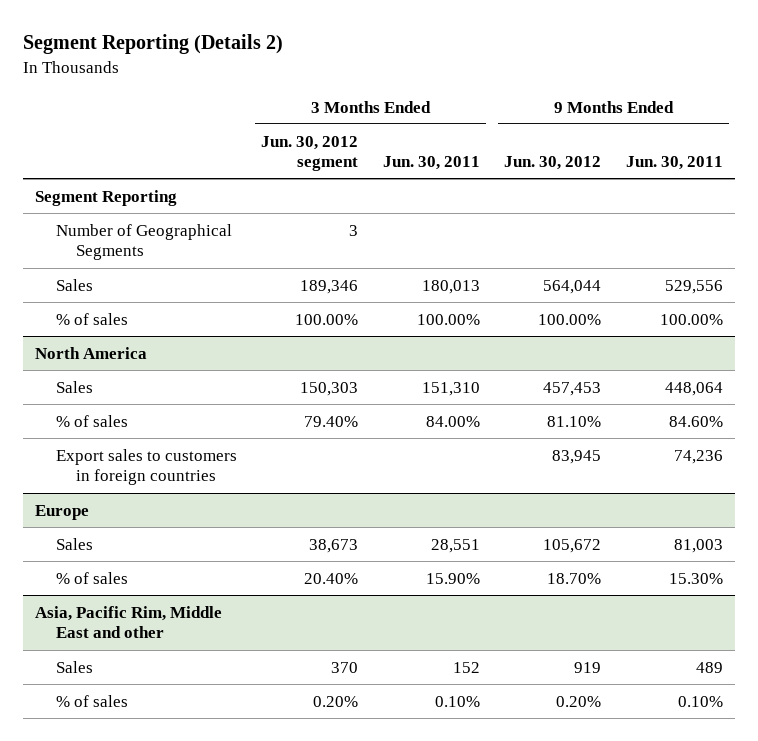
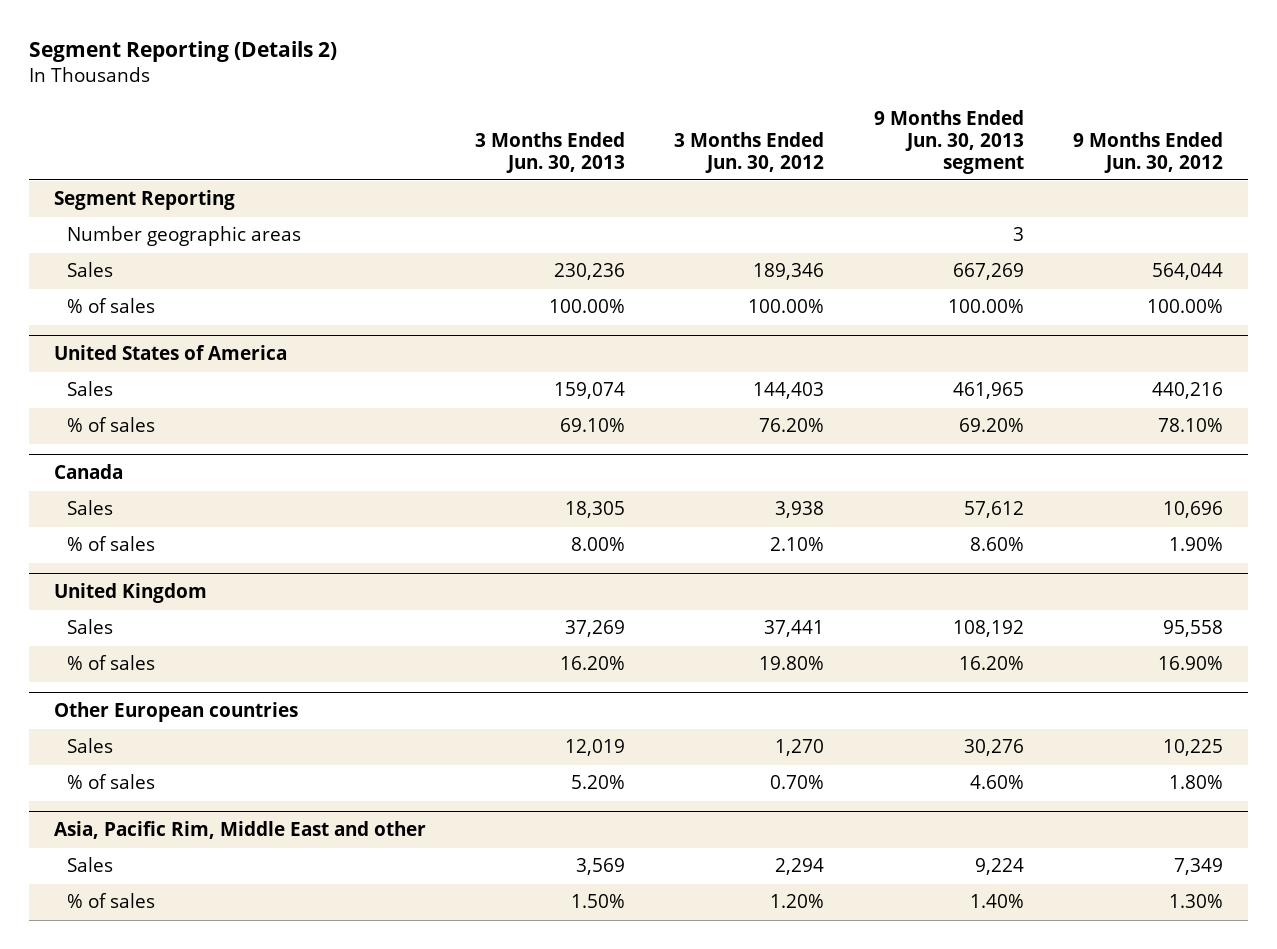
- | 3 Months Ended Jun. 30, 2012 segment | 3 Months Ended Jun. 30, 2011 | 9 Months Ended Jun. 30, 2012 | 9 Months Ended Jun. 30, 2011
+ | 3 Months Ended Jun. 30, 2013 | 3 Months Ended Jun. 30, 2012 | 9 Months Ended Jun. 30, 2013 segment | 9 Months Ended Jun. 30, 2012
- Number of Geographical Segments | 3 | | |
+ Number geographic areas | | | 3 |
- North America
- Sales | 150,303 | 151,310 | 457,453 | 448,064
- % of sales | 79.40% | 84.00% | 81.10% | 84.60%
- Export sales to customers in foreign countries | | | 83,945 | 74,236
- Europe
- Sales | 38,673 | 28,551 | 105,672 | 81,003
- % of sales | 20.40% | 15.90% | 18.70% | 15.30%
+ United States of America
+ Sales | 159,074 | 144,403 | 461,965 | 440,216
+ % of sales | 69.10% | 76.20% | 69.20% | 78.10%
+ Canada
+ Sales | 18,305 | 3,938 | 57,612 | 10,696
+ % of sales | 8.00% | 2.10% | 8.60% | 1.90%
+ United Kingdom
+ Sales | 37,269 | 37,441 | 108,192 | 95,558
+ % of sales | 16.20% | 19.80% | 16.20% | 16.90%
+ Other European countries
+ Sales | 12,019 | 1,270 | 30,276 | 10,225
+ % of sales | 5.20% | 0.70% | 4.60% | 1.80%
@ Asia, Pacific Rim, Middle East and other
- Sales | 370 | 152 | 919 | 489
- % of sales | 0.20% | 0.10% | 0.20% | 0.10%
+ Sales | 3,569 | 2,294 | 9,224 | 7,349
+ % of sales | 1.50% | 1.20% | 1.40% | 1.30%

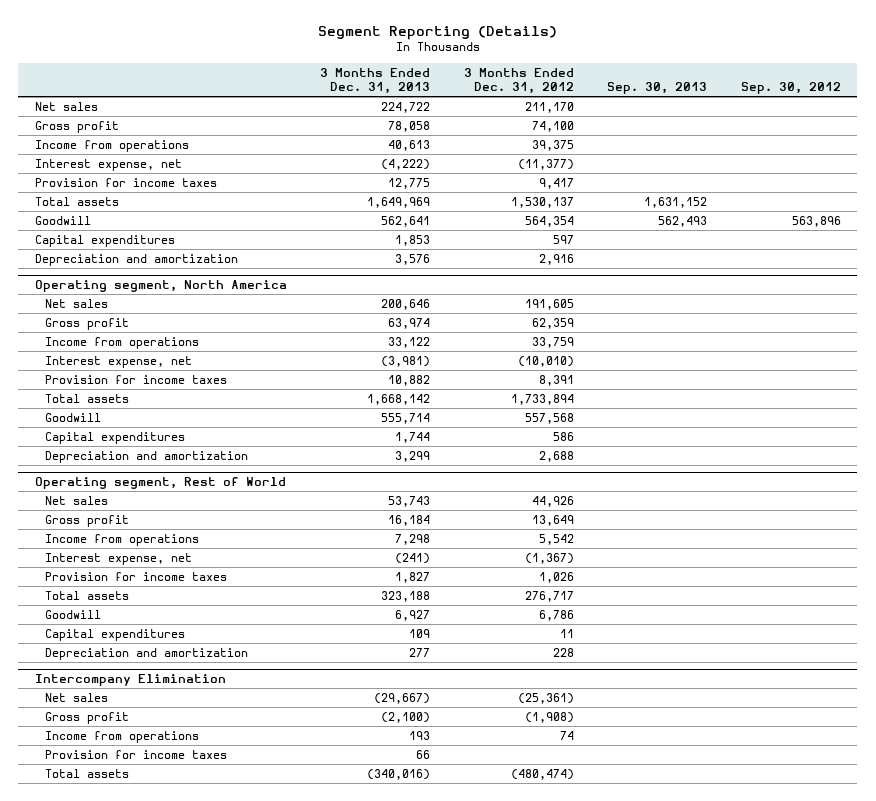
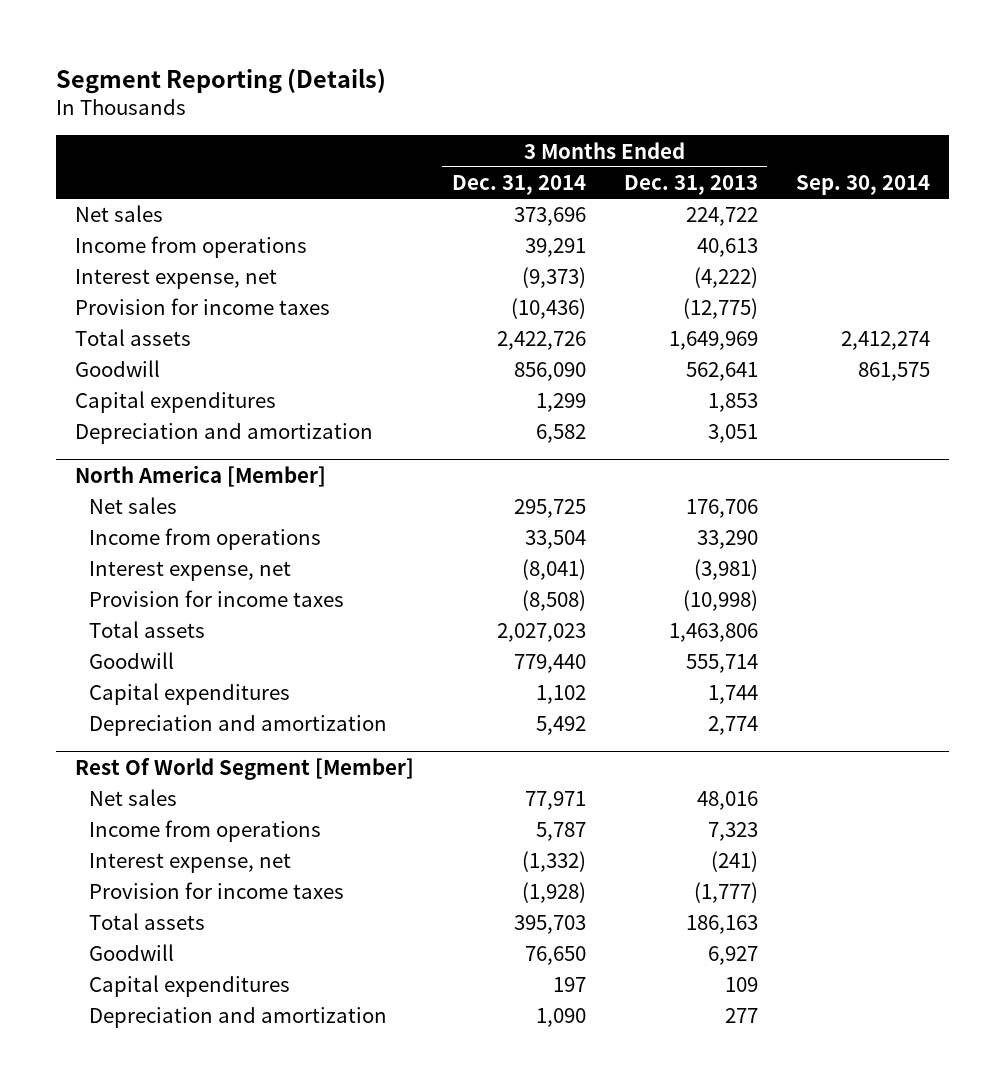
- | 3 Months Ended Dec. 31, 2013 | 3 Months Ended Dec. 31, 2012 | Sep. 30, 2013 | Sep. 30, 2012
+ | 3 Months Ended Dec. 31, 2014 | 3 Months Ended Dec. 31, 2013 | Sep. 30, 2014
- Gross profit | 78,058 | 74,100 | |
- Provision for income taxes | 12,775 | 9,417 | |
+ Provision for income taxes | (10,436) | (12,775) |
- Depreciation and amortization | 3,576 | 2,916 | |
- Operating segment, North America
- Net sales | 200,646 | 191,605 | |
- Gross profit | 63,974 | 62,359 | |
- Income from operations | 33,122 | 33,759 | |
+ Depreciation and amortization | 6,582 | 3,051 |
+ North America [Member]
+ Net sales | 295,725 | 176,706 |
+ Income from operations | 33,504 | 33,290 |
- Provision for income taxes | 10,882 | 8,391 | |
- Total assets | 1,668,142 | 1,733,894 | |
+ Provision for income taxes | (8,508) | (10,998) |
+ Total assets | 2,027,023 | 1,463,806 |
- Depreciation and amortization | 3,299 | 2,688 | |
- Operating segment, Rest of World
- Net sales | 53,743 | 44,926 | |
- Gross profit | 16,184 | 13,649 | |
- Income from operations | 7,298 | 5,542 | |
+ Depreciation and amortization | 5,492 | 2,774 |
+ Rest Of World Segment [Member]
+ Net sales | 77,971 | 48,016 |
+ Income from operations | 5,787 | 7,323 |
- Provision for income taxes | 1,827 | 1,026 | |
- Total assets | 323,188 | 276,717 | |
+ Provision for income taxes | (1,928) | (1,777) |
+ Total assets | 395,703 | 186,163 |
- Intercompany Elimination
- Net sales | (29,667) | (25,361) | |
- Gross profit | (2,100) | (1,908) | |
- Income from operations | 193 | 74 | |
- Provision for income taxes | 66 | | |
- Total assets | (340,016) | (480,474) | |

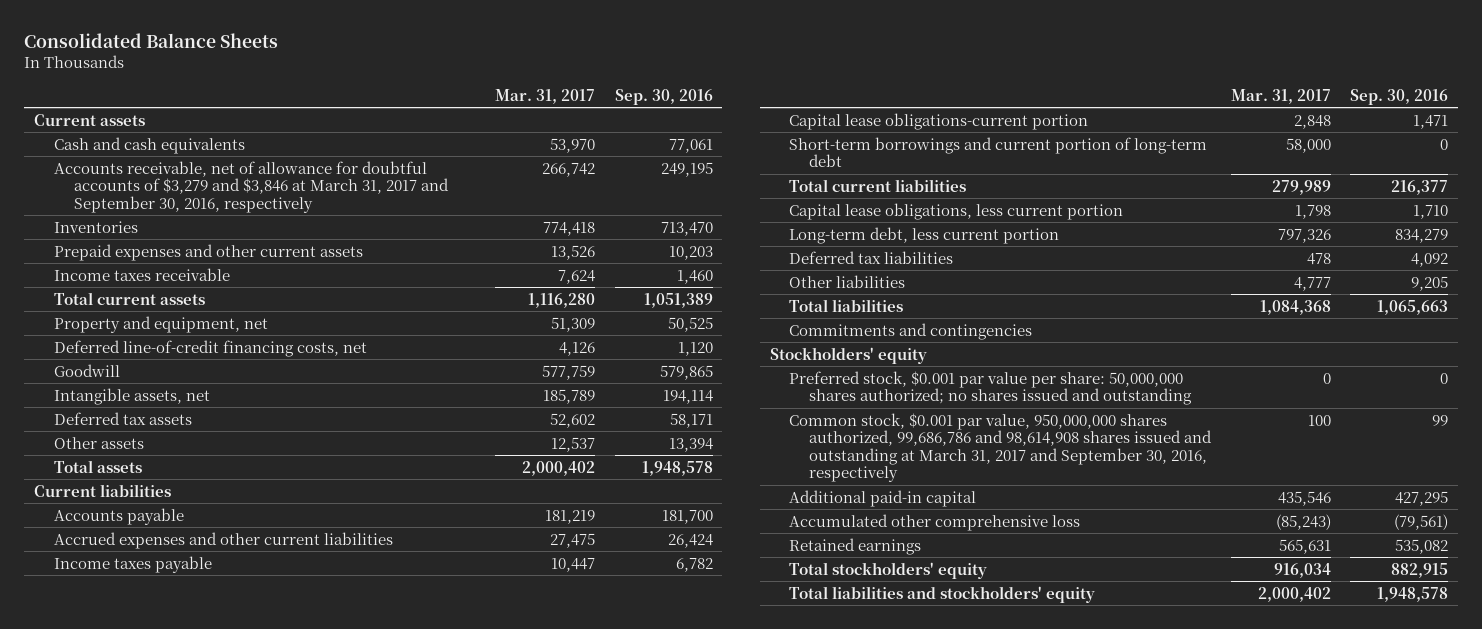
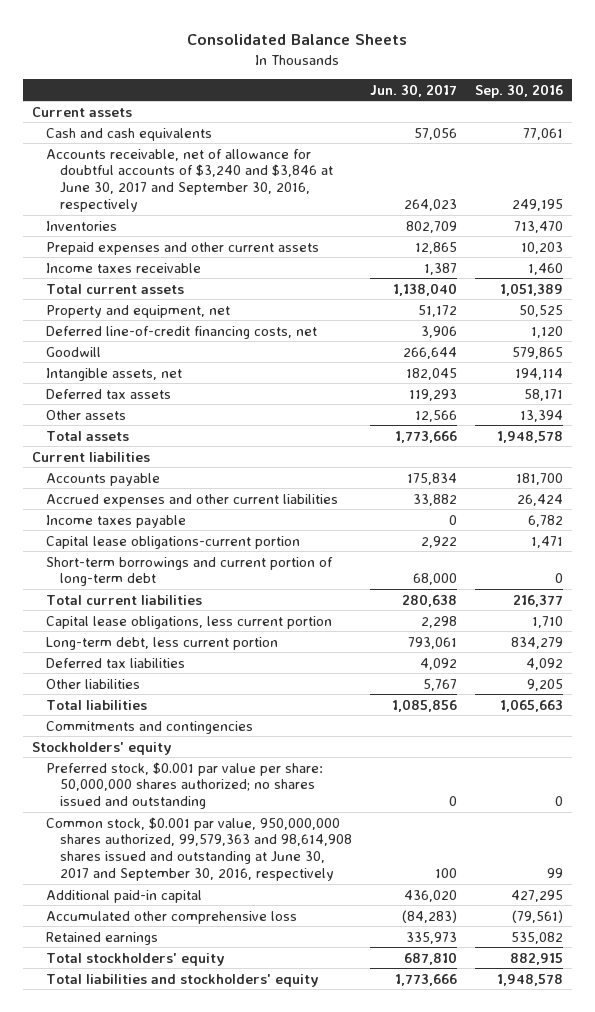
- | Mar. 31, 2017 | Sep. 30, 2016
+ | Jun. 30, 2017 | Sep. 30, 2016
- Accounts receivable, net of allowance for doubtful accounts of $3,279 and $3,846 at March 31, 2017 and September 30, 2016, respectively | 266,742 | 249,195
+ Accounts receivable, net of allowance for doubtful accounts of $3,240 and $3,846 at June 30, 2017 and September 30, 2016, respectively | 264,023 | 249,195
- Common stock, $0.001 par value, 950,000,000 shares authorized, 99,686,786 and 98,614,908 shares issued and outstanding at March 31, 2017 and September 30, 2016, respectively | 100 | 99
+ Common stock, $0.001 par value, 950,000,000 shares authorized, 99,579,363 and 98,614,908 shares issued and outstanding at June 30, 2017 and September 30, 2016, respectively | 100 | 99

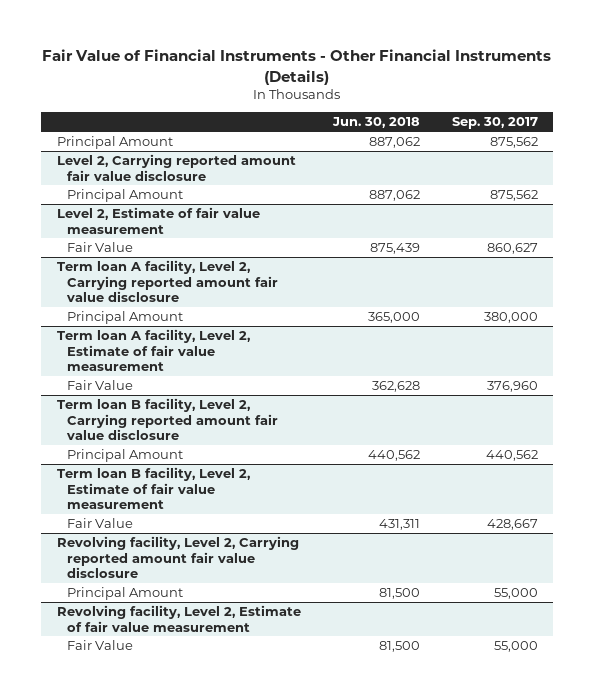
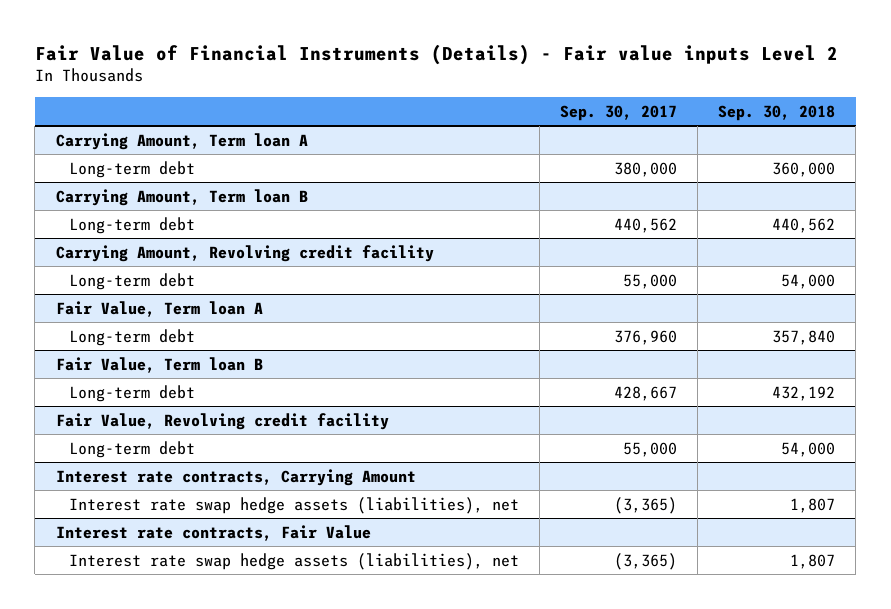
- Fair Value of Financial Instruments - Other Financial Instruments (Details)
+ Fair Value of Financial Instruments (Details) - Fair value inputs Level 2
- | Jun. 30, 2018 | Sep. 30, 2017
+ | Sep. 30, 2017 | Sep. 30, 2018
- Principal Amount | 887,062 | 875,562
- Level 2, Carrying reported amount fair value disclosure
- Principal Amount | 887,062 | 875,562
- Level 2, Estimate of fair value measurement
- Fair Value | 875,439 | 860,627
- Term loan A facility, Level 2, Carrying reported amount fair value disclosure
- Principal Amount | 365,000 | 380,000
- Term loan A facility, Level 2, Estimate of fair value measurement
- Fair Value | 362,628 | 376,960
- Term loan B facility, Level 2, Carrying reported amount fair value disclosure
- Principal Amount | 440,562 | 440,562
- Term loan B facility, Level 2, Estimate of fair value measurement
- Fair Value | 431,311 | 428,667
- Revolving facility, Level 2, Carrying reported amount fair value disclosure
- Principal Amount | 81,500 | 55,000
- Revolving facility, Level 2, Estimate of fair value measurement
- Fair Value | 81,500 | 55,000
+ Carrying Amount, Term loan A
+ Long-term debt | 380,000 | 360,000
+ Carrying Amount, Term loan B
+ Long-term debt | 440,562 | 440,562
+ Carrying Amount, Revolving credit facility
+ Long-term debt | 55,000 | 54,000
+ Fair Value, Term loan A
+ Long-term debt | 376,960 | 357,840
+ Fair Value, Term loan B
+ Long-term debt | 428,667 | 432,192
+ Fair Value, Revolving credit facility
+ Long-term debt | 55,000 | 54,000
+ Interest rate contracts, Carrying Amount
+ Interest rate swap hedge assets (liabilities), net | (3,365) | 1,807
+ Interest rate contracts, Fair Value
+ Interest rate swap hedge assets (liabilities), net | (3,365) | 1,807

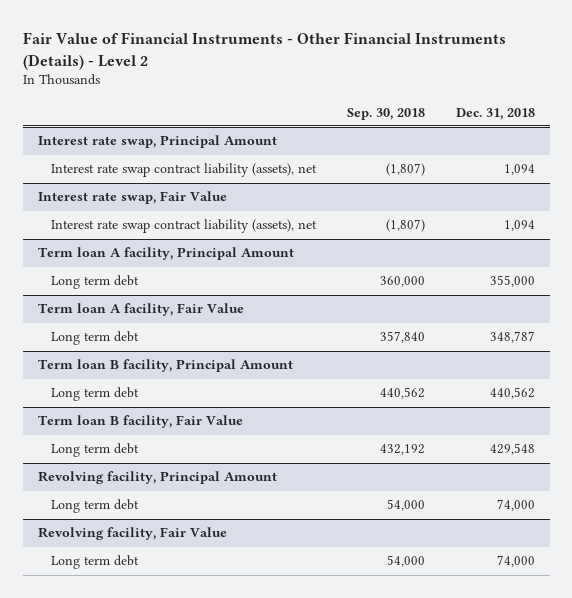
- Fair Value of Financial Instruments (Details) - Fair value inputs Level 2
+ Fair Value of Financial Instruments - Other Financial Instruments (Details) - Level 2
- | Sep. 30, 2017 | Sep. 30, 2018
+ | Sep. 30, 2018 | Dec. 31, 2018
- Carrying Amount, Term loan A
- Long-term debt | 380,000 | 360,000
- Carrying Amount, Term loan B
- Long-term debt | 440,562 | 440,562
- Carrying Amount, Revolving credit facility
- Long-term debt | 55,000 | 54,000
- Fair Value, Term loan A
- Long-term debt | 376,960 | 357,840
- Fair Value, Term loan B
- Long-term debt | 428,667 | 432,192
- Fair Value, Revolving credit facility
- Long-term debt | 55,000 | 54,000
- Interest rate contracts, Carrying Amount
- Interest rate swap hedge assets (liabilities), net | (3,365) | 1,807
- Interest rate contracts, Fair Value
- Interest rate swap hedge assets (liabilities), net | (3,365) | 1,807
+ Interest rate swap, Principal Amount
+ Interest rate swap contract liability (assets), net | (1,807) | 1,094
+ Interest rate swap, Fair Value
+ Interest rate swap contract liability (assets), net | (1,807) | 1,094
+ Term loan A facility, Principal Amount
+ Long term debt | 360,000 | 355,000
+ Term loan A facility, Fair Value
+ Long term debt | 357,840 | 348,787
+ Term loan B facility, Principal Amount
+ Long term debt | 440,562 | 440,562
+ Term loan B facility, Fair Value
+ Long term debt | 432,192 | 429,548
+ Revolving facility, Principal Amount
+ Long term debt | 54,000 | 74,000
+ Revolving facility, Fair Value
+ Long term debt | 54,000 | 74,000

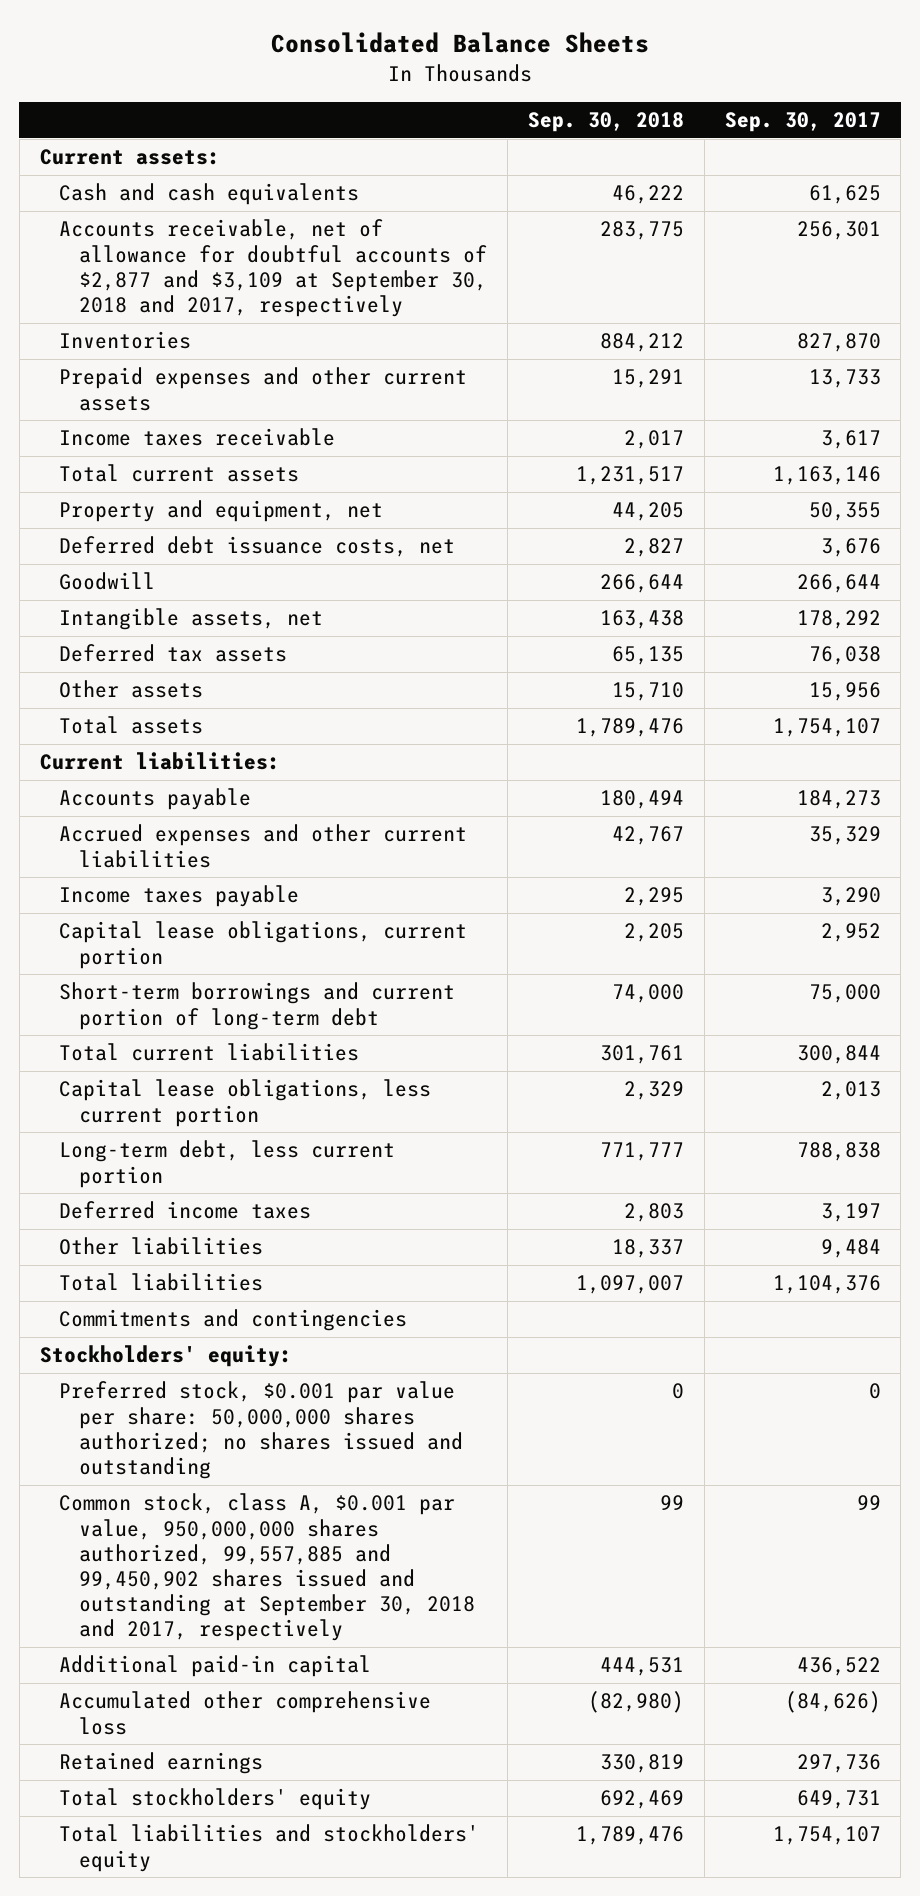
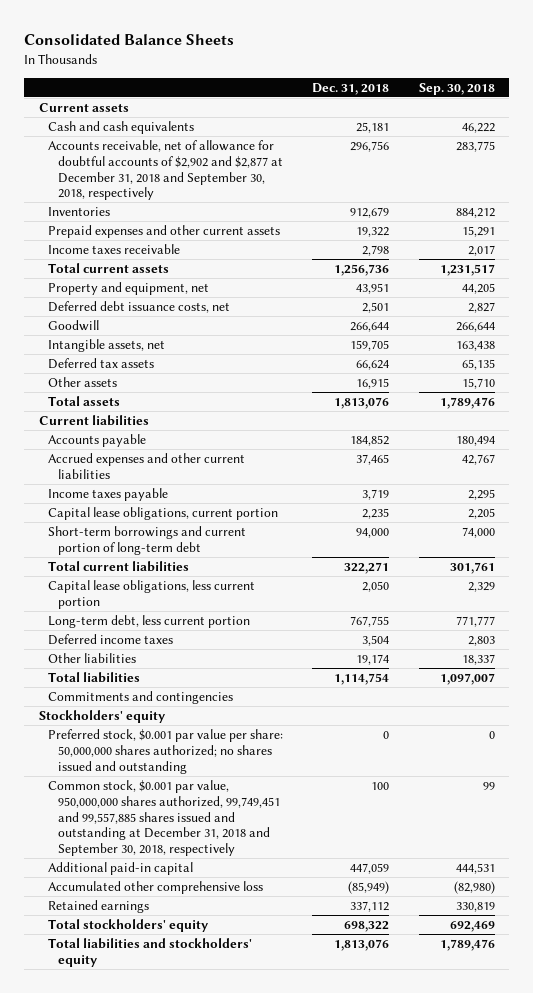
- | Sep. 30, 2018 | Sep. 30, 2017
+ | Dec. 31, 2018 | Sep. 30, 2018
- Current assets:
+ Current assets
- Accounts receivable, net of allowance for doubtful accounts of $2,877 and $3,109 at September 30, 2018 and 2017, respectively | 283,775 | 256,301
+ Accounts receivable, net of allowance for doubtful accounts of $2,902 and $2,877 at December 31, 2018 and September 30, 2018, respectively | 296,756 | 283,775
- Current liabilities:
+ Current liabilities
- Stockholders' equity:
+ Stockholders' equity
- Common stock, class A, $0.001 par value, 950,000,000 shares authorized, 99,557,885 and 99,450,902 shares issued and outstanding at September 30, 2018 and 2017, respectively | 99 | 99
+ Common stock, $0.001 par value, 950,000,000 shares authorized, 99,749,451 and 99,557,885 shares issued and outstanding at December 31, 2018 and September 30, 2018, respectively | 100 | 99

